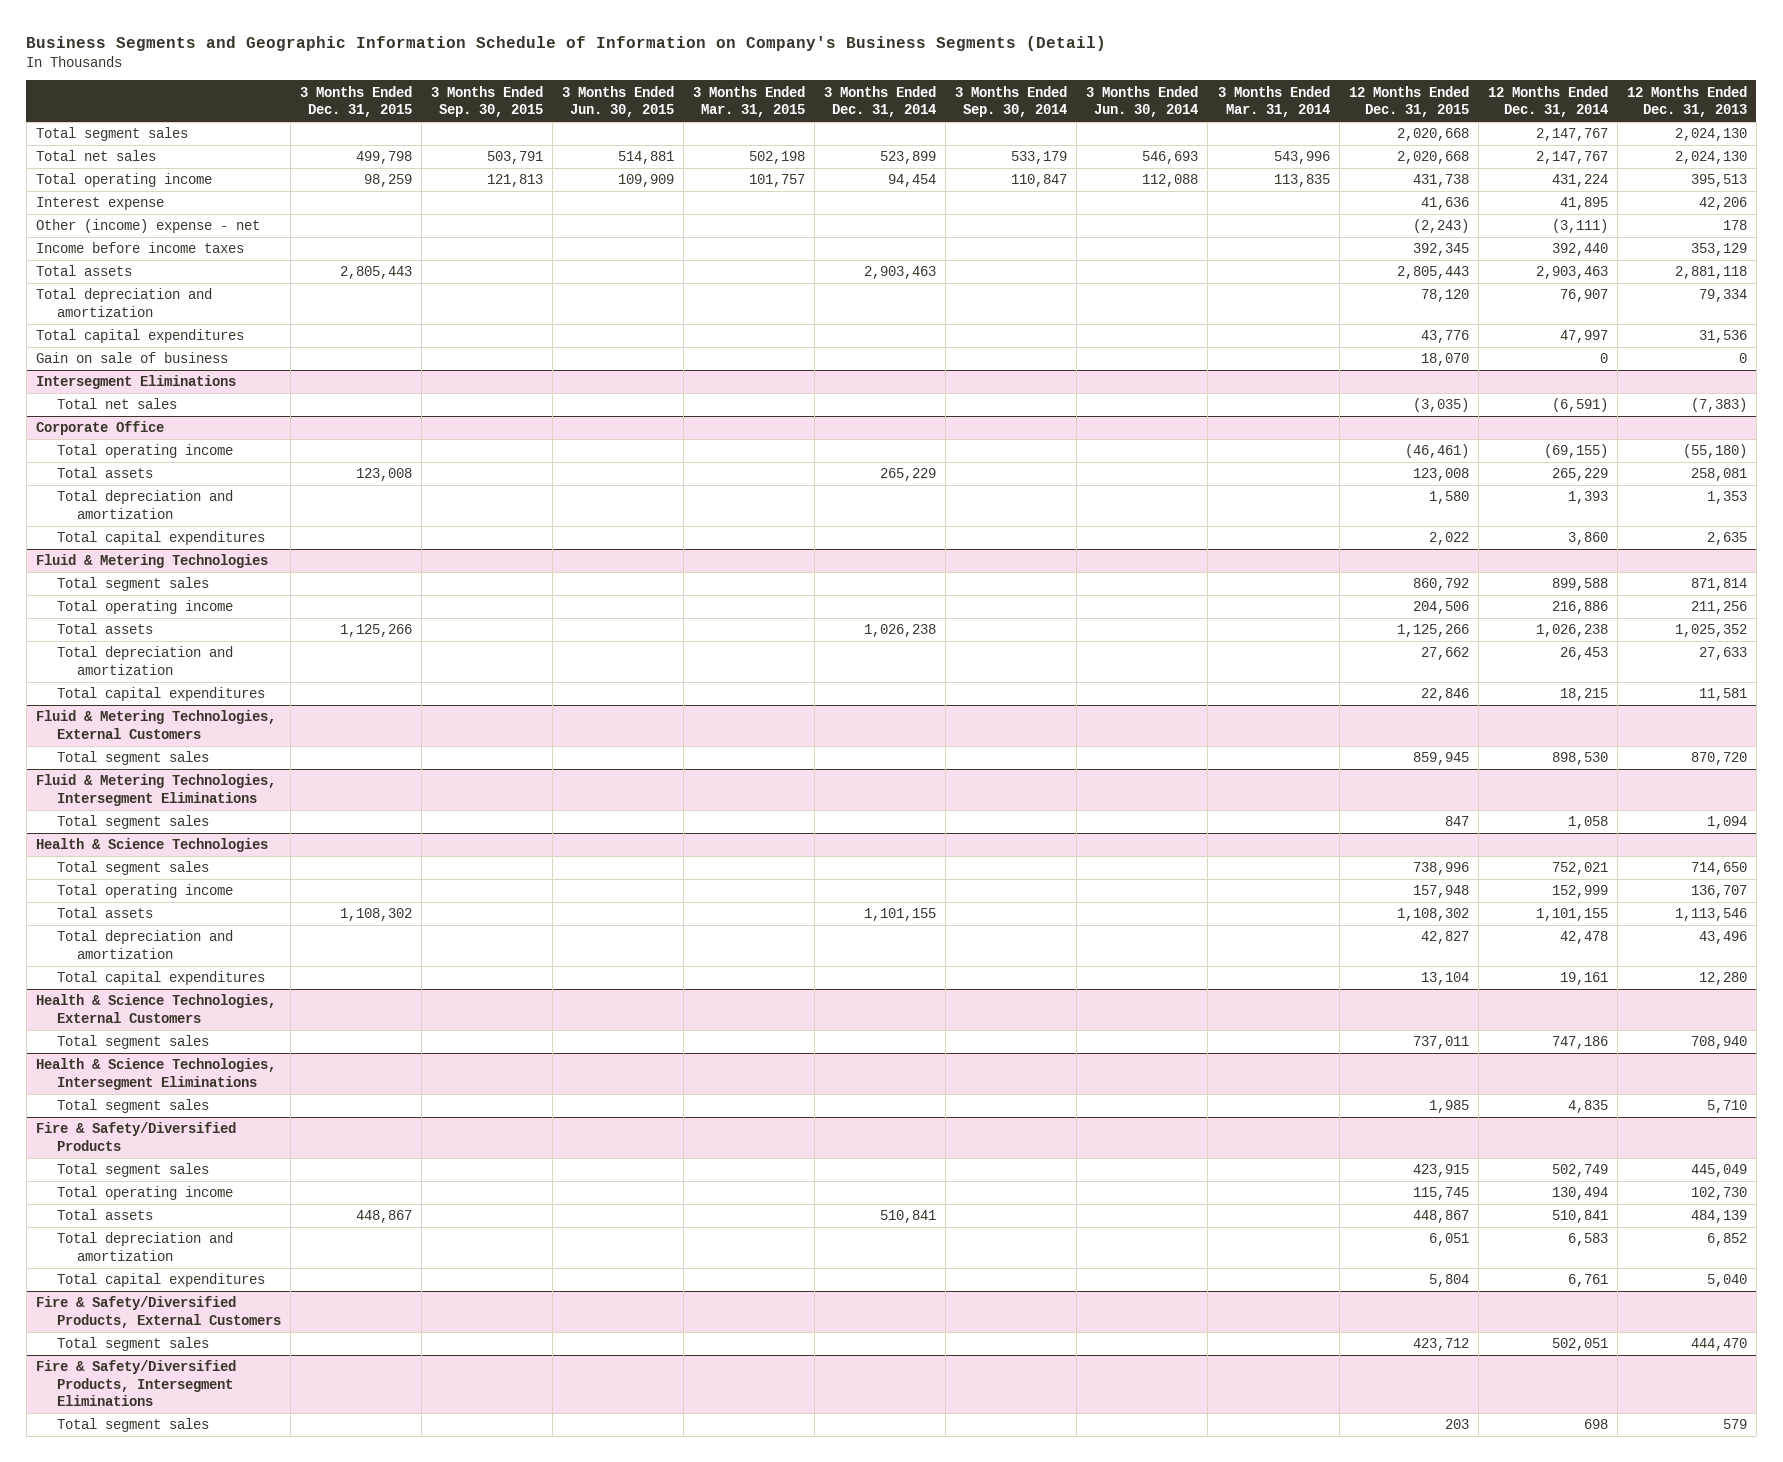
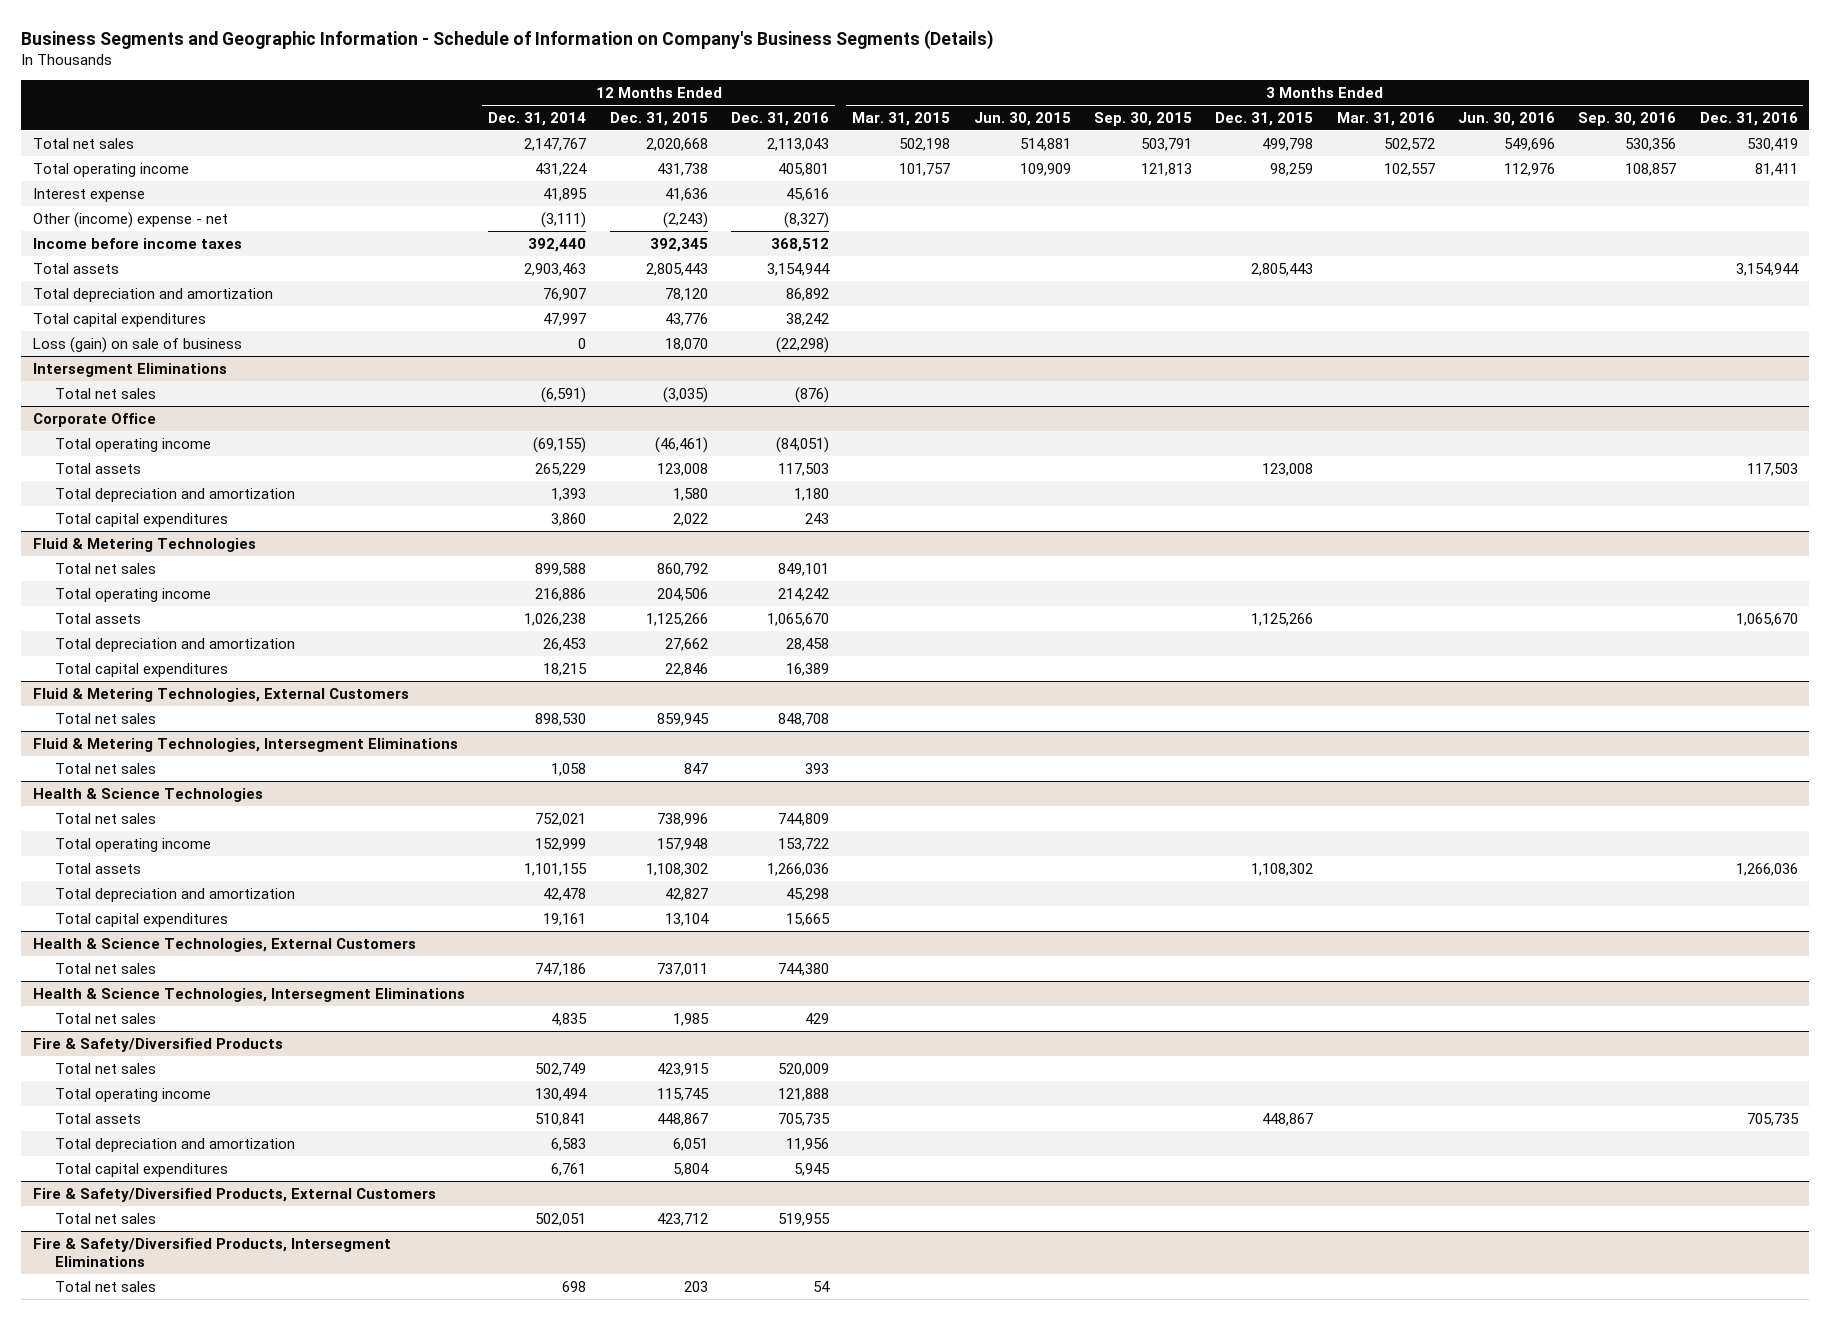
- Business Segments and Geographic Information Schedule of Information on Company's Business Segments (Detail)
+ Business Segments and Geographic Information - Schedule of Information on Company's Business Segments (Details)
- | 3 Months Ended Dec. 31, 2015 | 3 Months Ended Sep. 30, 2015 | 3 Months Ended Jun. 30, 2015 | 3 Months Ended Mar. 31, 2015 | 3 Months Ended Dec. 31, 2014 | 3 Months Ended Sep. 30, 2014 | 3 Months Ended Jun. 30, 2014 | 3 Months Ended Mar. 31, 2014 | 12 Months Ended Dec. 31, 2015 | 12 Months Ended Dec. 31, 2014 | 12 Months Ended Dec. 31, 2013
+ | 12 Months Ended Dec. 31, 2014 | 12 Months Ended Dec. 31, 2015 | 12 Months Ended Dec. 31, 2016 | 3 Months Ended Mar. 31, 2015 | 3 Months Ended Jun. 30, 2015 | 3 Months Ended Sep. 30, 2015 | 3 Months Ended Dec. 31, 2015 | 3 Months Ended Mar. 31, 2016 | 3 Months Ended Jun. 30, 2016 | 3 Months Ended Sep. 30, 2016 | 3 Months Ended Dec. 31, 2016
- Total segment sales | | | | | | | | | 2,020,668 | 2,147,767 | 2,024,130
- Gain on sale of business | | | | | | | | | 18,070 | 0 | 0
+ Loss (gain) on sale of business | 0 | 18,070 | (22,298) | | | | | | | |
@ Fluid & Metering Technologies
- Total segment sales | | | | | | | | | 860,792 | 899,588 | 871,814
+ Total net sales | 899,588 | 860,792 | 849,101 | | | | | | | |
@ Fluid & Metering Technologies, External Customers
- Total segment sales | | | | | | | | | 859,945 | 898,530 | 870,720
+ Total net sales | 898,530 | 859,945 | 848,708 | | | | | | | |
@ Fluid & Metering Technologies, Intersegment Eliminations
- Total segment sales | | | | | | | | | 847 | 1,058 | 1,094
+ Total net sales | 1,058 | 847 | 393 | | | | | | | |
@ Health & Science Technologies
- Total segment sales | | | | | | | | | 738,996 | 752,021 | 714,650
+ Total net sales | 752,021 | 738,996 | 744,809 | | | | | | | |
@ Health & Science Technologies, External Customers
- Total segment sales | | | | | | | | | 737,011 | 747,186 | 708,940
+ Total net sales | 747,186 | 737,011 | 744,380 | | | | | | | |
@ Health & Science Technologies, Intersegment Eliminations
- Total segment sales | | | | | | | | | 1,985 | 4,835 | 5,710
+ Total net sales | 4,835 | 1,985 | 429 | | | | | | | |
@ Fire & Safety/Diversified Products
- Total segment sales | | | | | | | | | 423,915 | 502,749 | 445,049
+ Total net sales | 502,749 | 423,915 | 520,009 | | | | | | | |
@ Fire & Safety/Diversified Products, External Customers
- Total segment sales | | | | | | | | | 423,712 | 502,051 | 444,470
+ Total net sales | 502,051 | 423,712 | 519,955 | | | | | | | |
@ Fire & Safety/Diversified Products, Intersegment Eliminations
- Total segment sales | | | | | | | | | 203 | 698 | 579
+ Total net sales | 698 | 203 | 54 | | | | | | | |

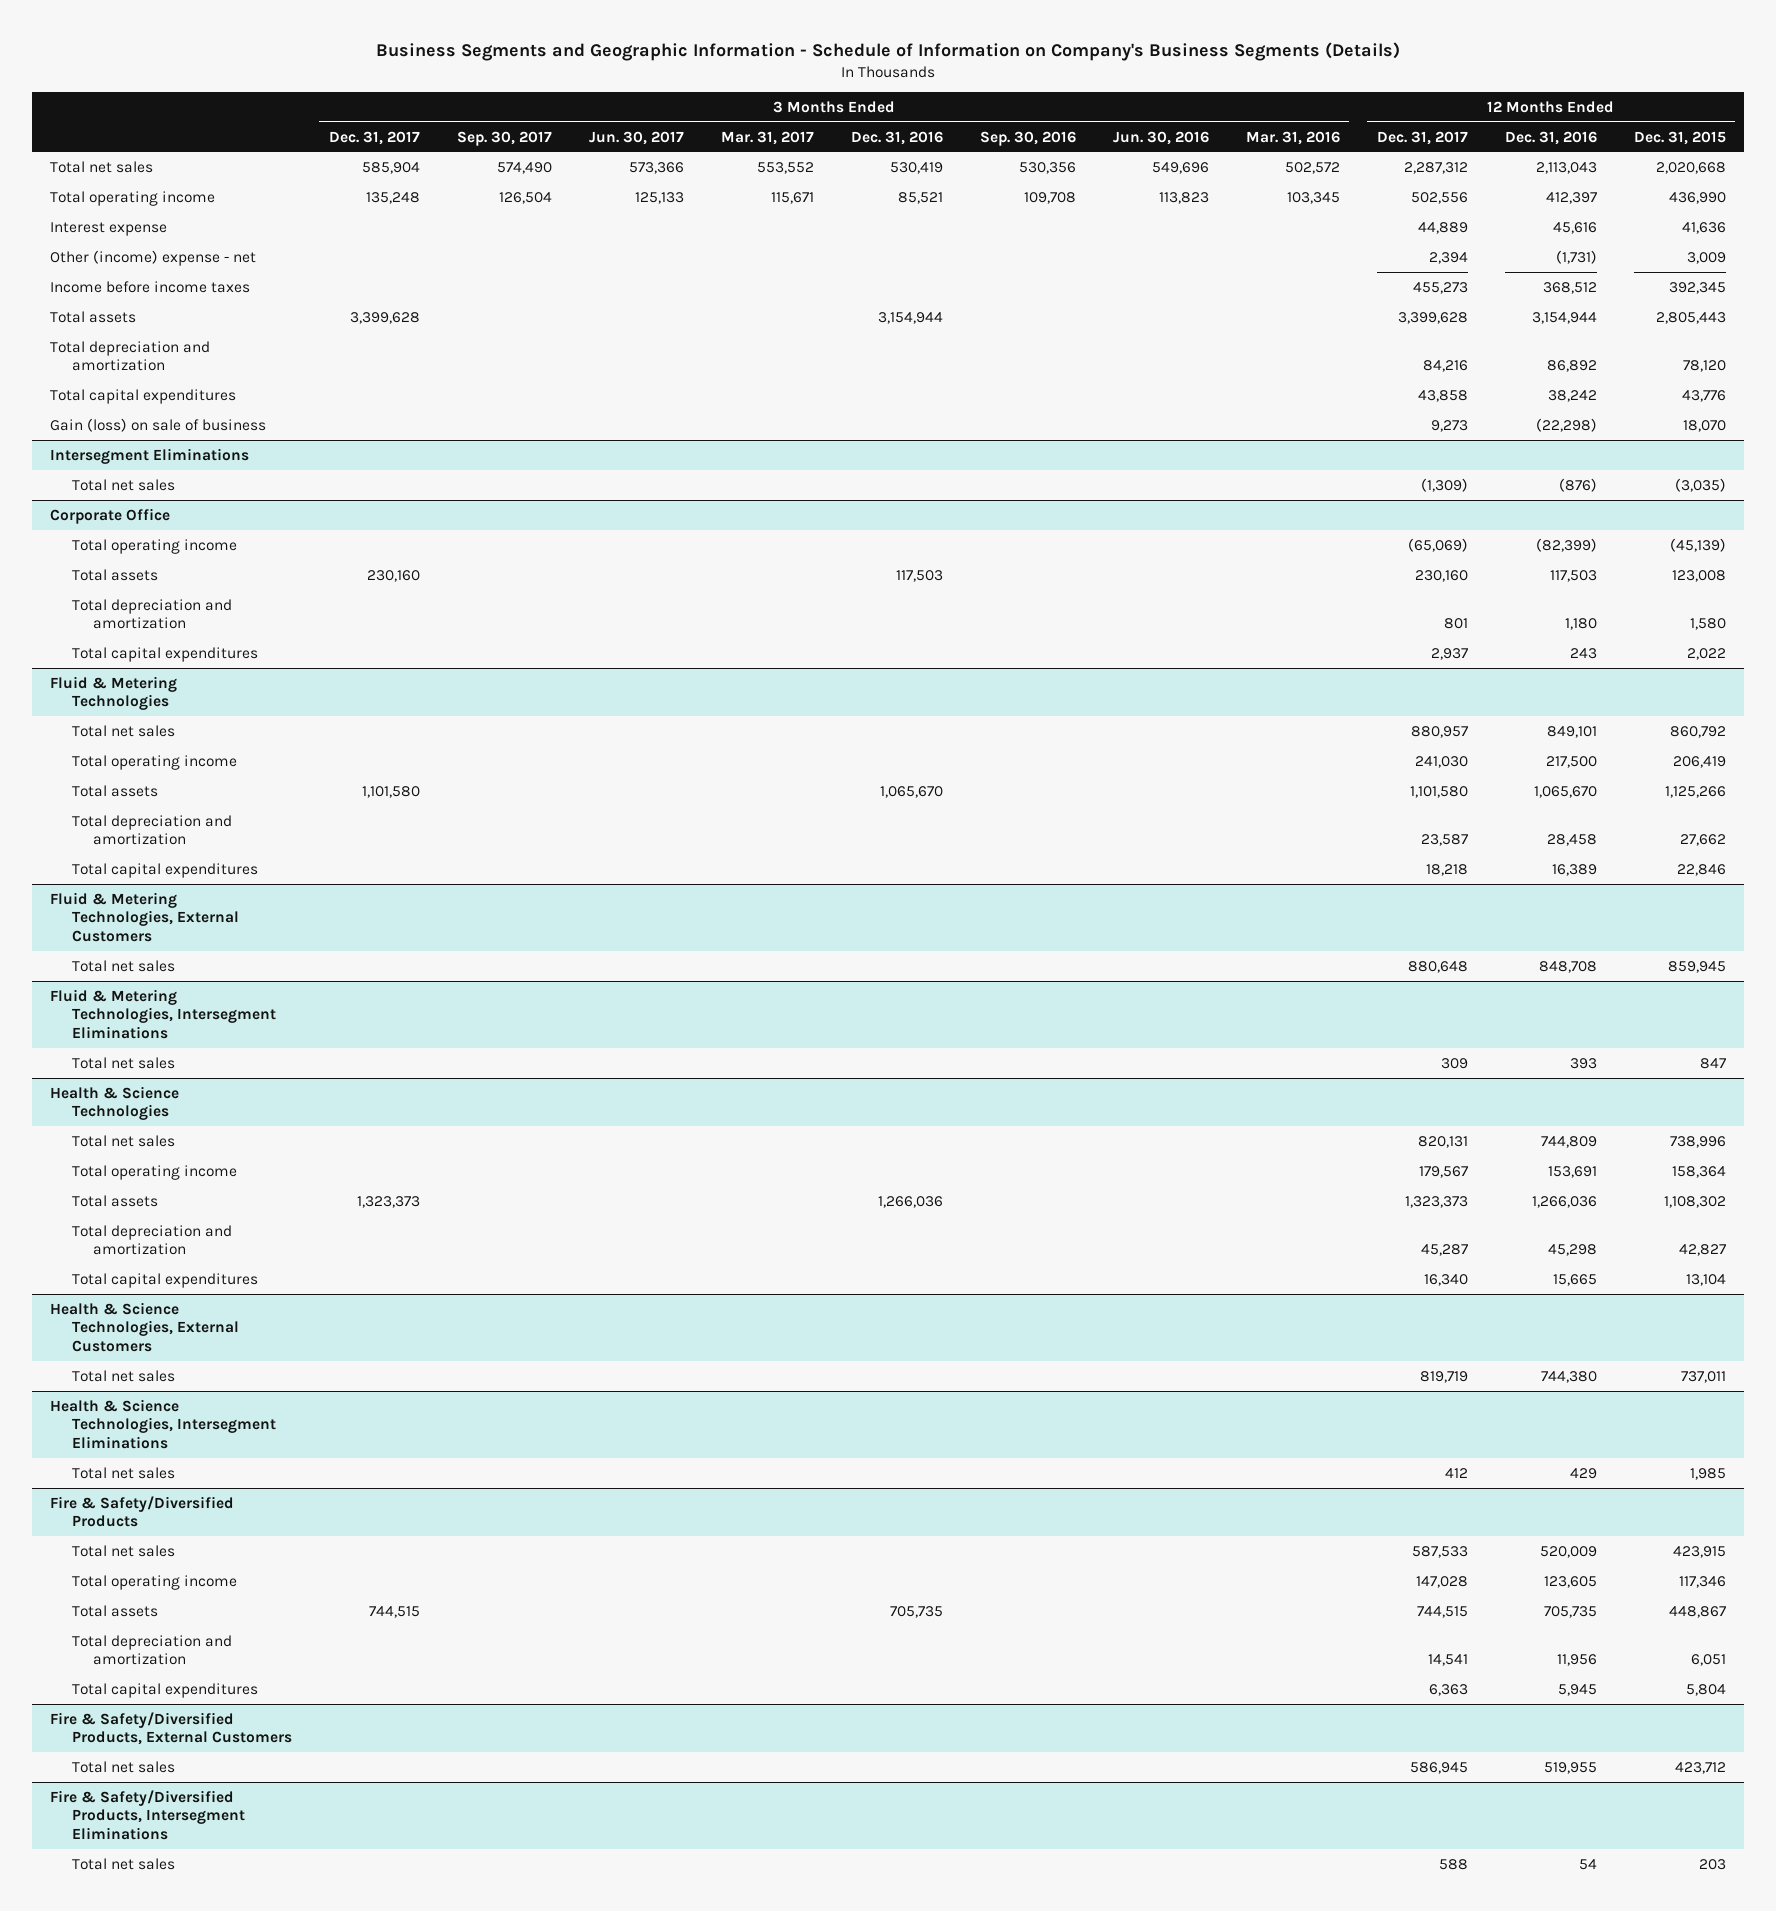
- | 12 Months Ended Dec. 31, 2014 | 12 Months Ended Dec. 31, 2015 | 12 Months Ended Dec. 31, 2016 | 3 Months Ended Mar. 31, 2015 | 3 Months Ended Jun. 30, 2015 | 3 Months Ended Sep. 30, 2015 | 3 Months Ended Dec. 31, 2015 | 3 Months Ended Mar. 31, 2016 | 3 Months Ended Jun. 30, 2016 | 3 Months Ended Sep. 30, 2016 | 3 Months Ended Dec. 31, 2016
+ | 3 Months Ended Dec. 31, 2017 | 3 Months Ended Sep. 30, 2017 | 3 Months Ended Jun. 30, 2017 | 3 Months Ended Mar. 31, 2017 | 3 Months Ended Dec. 31, 2016 | 3 Months Ended Sep. 30, 2016 | 3 Months Ended Jun. 30, 2016 | 3 Months Ended Mar. 31, 2016 | 12 Months Ended Dec. 31, 2017 | 12 Months Ended Dec. 31, 2016 | 12 Months Ended Dec. 31, 2015
- Total operating income | 431,224 | 431,738 | 405,801 | 101,757 | 109,909 | 121,813 | 98,259 | 102,557 | 112,976 | 108,857 | 81,411
+ Total operating income | 135,248 | 126,504 | 125,133 | 115,671 | 85,521 | 109,708 | 113,823 | 103,345 | 502,556 | 412,397 | 436,990
- Other (income) expense - net | (3,111) | (2,243) | (8,327) | | | | | | | |
+ Other (income) expense - net | | | | | | | | | 2,394 | (1,731) | 3,009
- Loss (gain) on sale of business | 0 | 18,070 | (22,298) | | | | | | | |
+ Gain (loss) on sale of business | | | | | | | | | 9,273 | (22,298) | 18,070
@ Corporate Office
- Total operating income | (69,155) | (46,461) | (84,051) | | | | | | | |
+ Total operating income | | | | | | | | | (65,069) | (82,399) | (45,139)
@ Fluid & Metering Technologies
- Total operating income | 216,886 | 204,506 | 214,242 | | | | | | | |
+ Total operating income | | | | | | | | | 241,030 | 217,500 | 206,419
@ Health & Science Technologies
- Total operating income | 152,999 | 157,948 | 153,722 | | | | | | | |
+ Total operating income | | | | | | | | | 179,567 | 153,691 | 158,364
@ Fire & Safety/Diversified Products
- Total operating income | 130,494 | 115,745 | 121,888 | | | | | | | |
+ Total operating income | | | | | | | | | 147,028 | 123,605 | 117,346

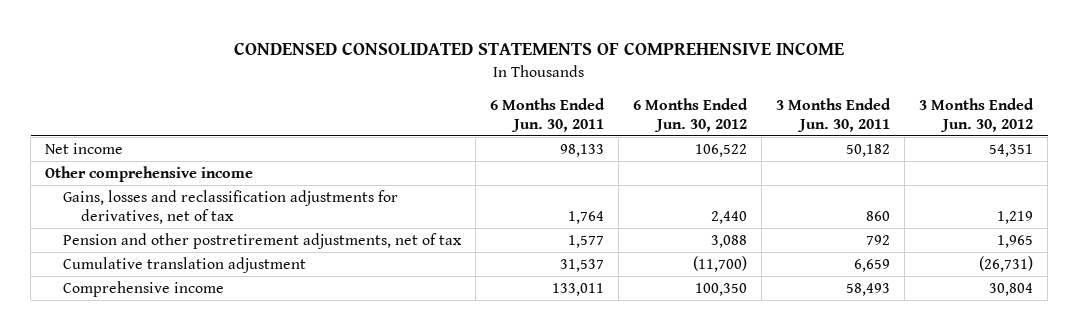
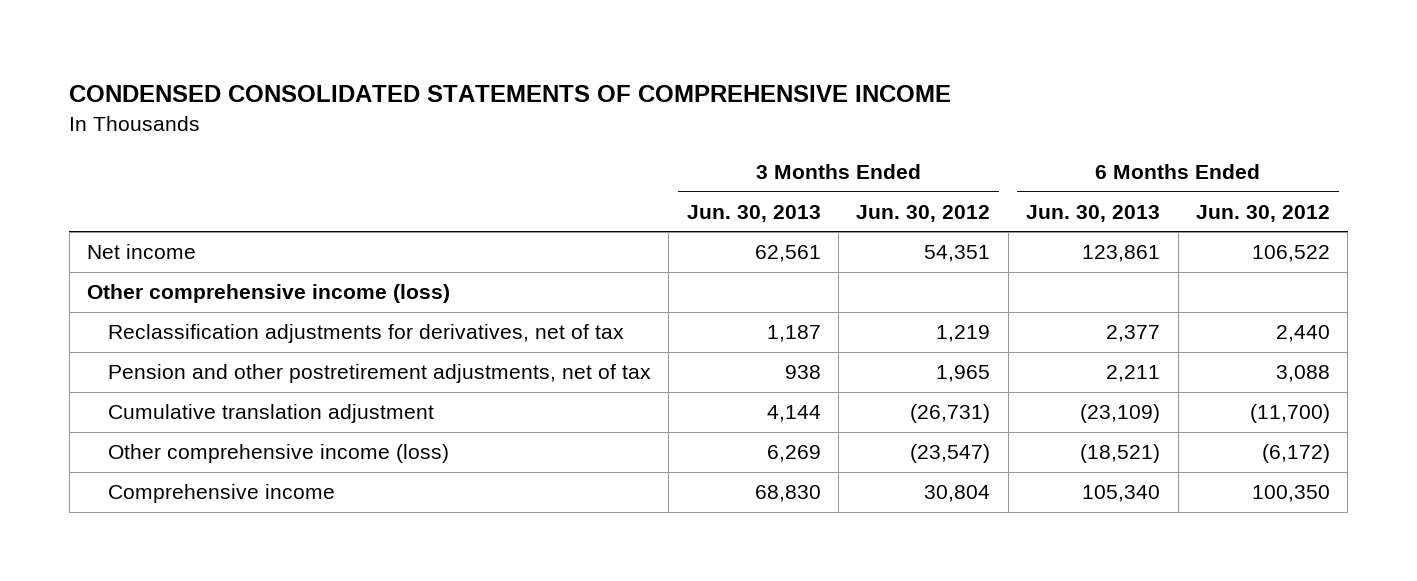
- | 6 Months Ended Jun. 30, 2011 | 6 Months Ended Jun. 30, 2012 | 3 Months Ended Jun. 30, 2011 | 3 Months Ended Jun. 30, 2012
+ | 3 Months Ended Jun. 30, 2013 | 3 Months Ended Jun. 30, 2012 | 6 Months Ended Jun. 30, 2013 | 6 Months Ended Jun. 30, 2012
- Other comprehensive income
- Gains, losses and reclassification adjustments for derivatives, net of tax | 1,764 | 2,440 | 860 | 1,219
+ Other comprehensive income (loss)
+ Reclassification adjustments for derivatives, net of tax | 1,187 | 1,219 | 2,377 | 2,440
+ Other comprehensive income (loss) | 6,269 | (23,547) | (18,521) | (6,172)

